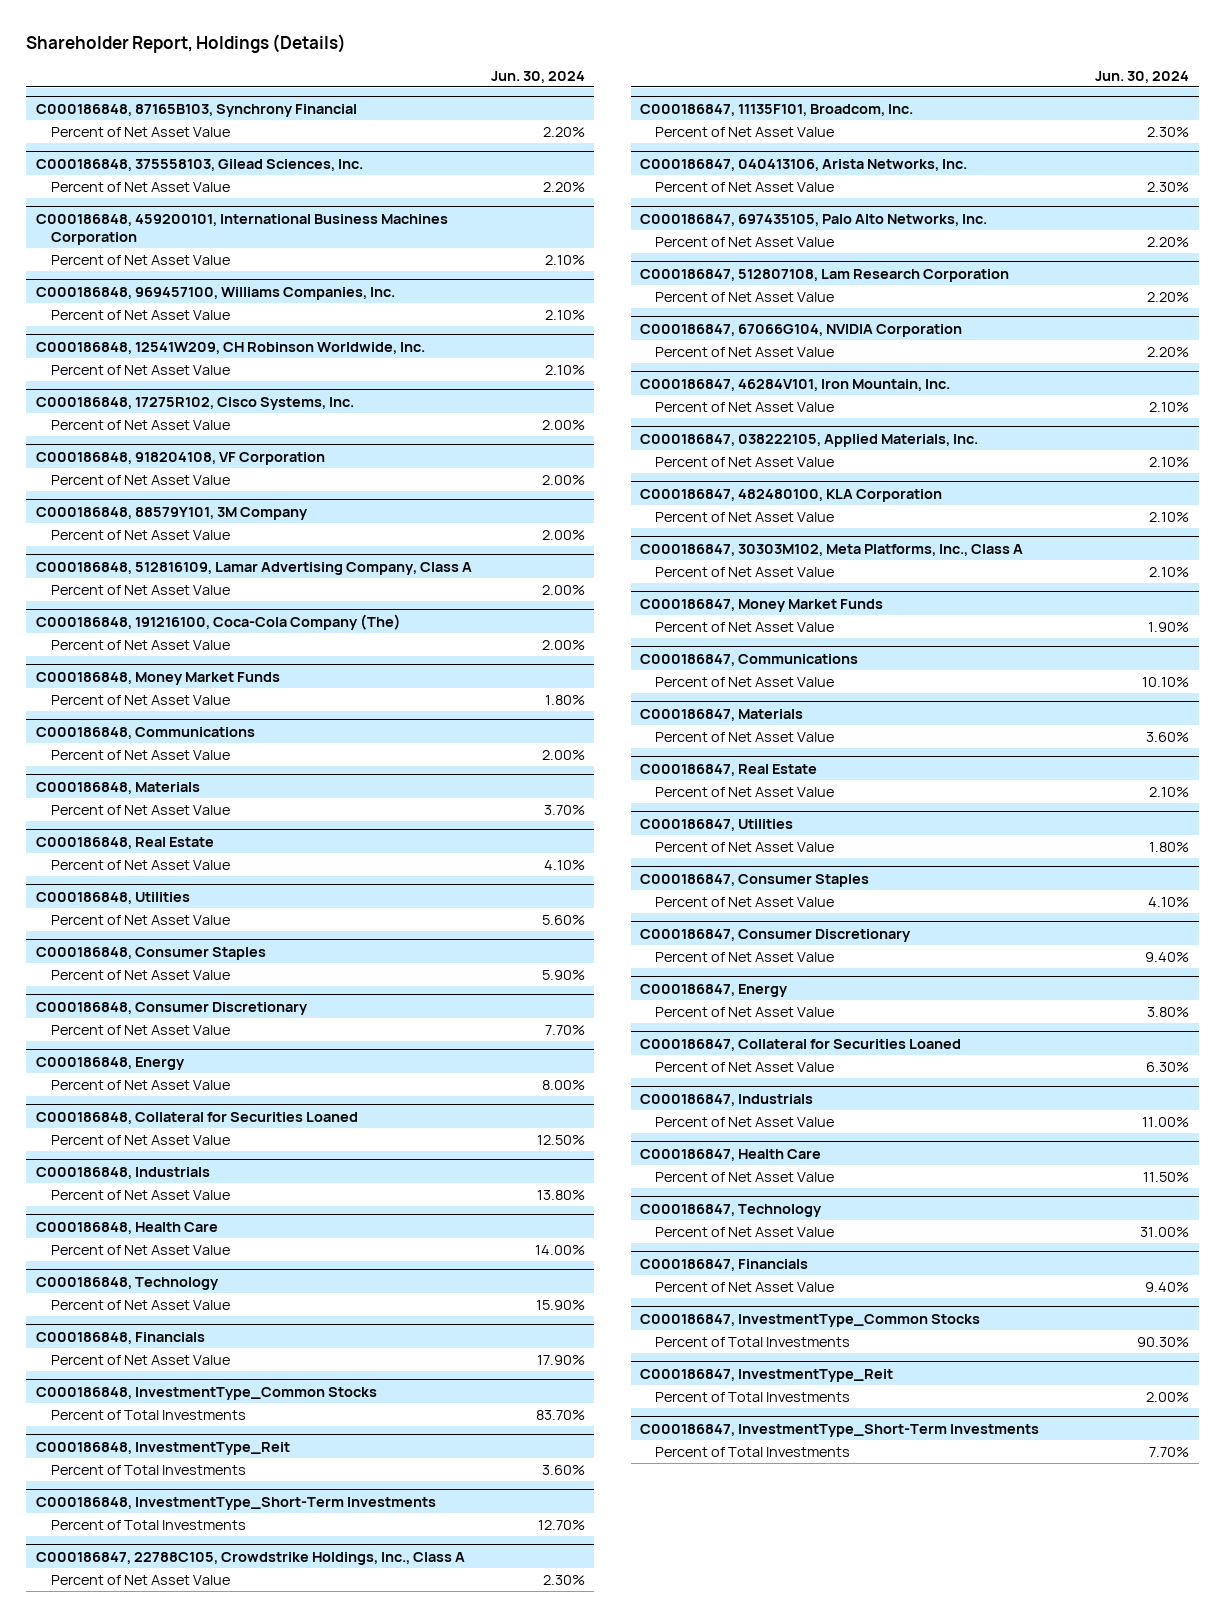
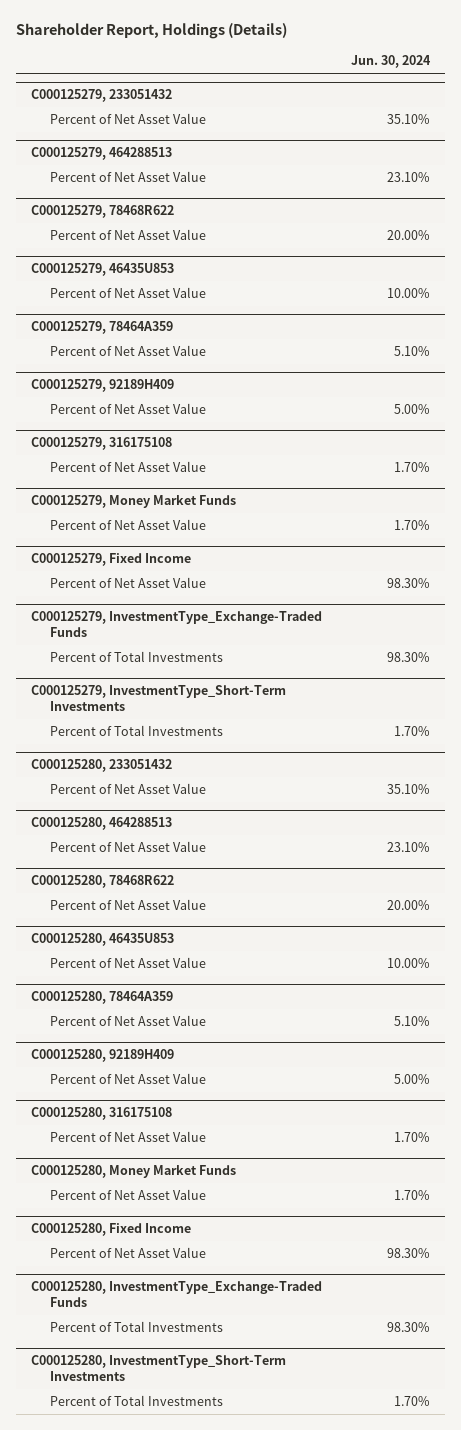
- C000186848, 87165B103, Synchrony Financial
- Percent of Net Asset Value | 2.20%
- C000186848, 375558103, Gilead Sciences, Inc.
- Percent of Net Asset Value | 2.20%
- C000186848, 459200101, International Business Machines Corporation
- Percent of Net Asset Value | 2.10%
- C000186848, 969457100, Williams Companies, Inc.
- Percent of Net Asset Value | 2.10%
- C000186848, 12541W209, CH Robinson Worldwide, Inc.
- Percent of Net Asset Value | 2.10%
- C000186848, 17275R102, Cisco Systems, Inc.
- Percent of Net Asset Value | 2.00%
- C000186848, 918204108, VF Corporation
- Percent of Net Asset Value | 2.00%
- C000186848, 88579Y101, 3M Company
- Percent of Net Asset Value | 2.00%
- C000186848, 512816109, Lamar Advertising Company, Class A
- Percent of Net Asset Value | 2.00%
- C000186848, 191216100, Coca-Cola Company (The)
- Percent of Net Asset Value | 2.00%
- C000186848, Money Market Funds
- Percent of Net Asset Value | 1.80%
- C000186848, Communications
- Percent of Net Asset Value | 2.00%
- C000186848, Materials
- Percent of Net Asset Value | 3.70%
- C000186848, Real Estate
- Percent of Net Asset Value | 4.10%
- C000186848, Utilities
- Percent of Net Asset Value | 5.60%
- C000186848, Consumer Staples
- Percent of Net Asset Value | 5.90%
- C000186848, Consumer Discretionary
- Percent of Net Asset Value | 7.70%
- C000186848, Energy
- Percent of Net Asset Value | 8.00%
- C000186848, Collateral for Securities Loaned
- Percent of Net Asset Value | 12.50%
- C000186848, Industrials
- Percent of Net Asset Value | 13.80%
- C000186848, Health Care
- Percent of Net Asset Value | 14.00%
- C000186848, Technology
- Percent of Net Asset Value | 15.90%
- C000186848, Financials
- Percent of Net Asset Value | 17.90%
- C000186848, InvestmentType_Common Stocks
- Percent of Total Investments | 83.70%
- C000186848, InvestmentType_Reit
- Percent of Total Investments | 3.60%
- C000186848, InvestmentType_Short-Term Investments
- Percent of Total Investments | 12.70%
- C000186847, 22788C105, Crowdstrike Holdings, Inc., Class A
- Percent of Net Asset Value | 2.30%
- C000186847, 11135F101, Broadcom, Inc.
- Percent of Net Asset Value | 2.30%
- C000186847, 040413106, Arista Networks, Inc.
- Percent of Net Asset Value | 2.30%
- C000186847, 697435105, Palo Alto Networks, Inc.
- Percent of Net Asset Value | 2.20%
- C000186847, 512807108, Lam Research Corporation
- Percent of Net Asset Value | 2.20%
- C000186847, 67066G104, NVIDIA Corporation
- Percent of Net Asset Value | 2.20%
- C000186847, 46284V101, Iron Mountain, Inc.
- Percent of Net Asset Value | 2.10%
- C000186847, 038222105, Applied Materials, Inc.
- Percent of Net Asset Value | 2.10%
- C000186847, 482480100, KLA Corporation
- Percent of Net Asset Value | 2.10%
- C000186847, 30303M102, Meta Platforms, Inc., Class A
- Percent of Net Asset Value | 2.10%
- C000186847, Money Market Funds
- Percent of Net Asset Value | 1.90%
- C000186847, Communications
- Percent of Net Asset Value | 10.10%
- C000186847, Materials
- Percent of Net Asset Value | 3.60%
- C000186847, Real Estate
- Percent of Net Asset Value | 2.10%
- C000186847, Utilities
- Percent of Net Asset Value | 1.80%
- C000186847, Consumer Staples
- Percent of Net Asset Value | 4.10%
- C000186847, Consumer Discretionary
- Percent of Net Asset Value | 9.40%
- C000186847, Energy
- Percent of Net Asset Value | 3.80%
- C000186847, Collateral for Securities Loaned
- Percent of Net Asset Value | 6.30%
- C000186847, Industrials
- Percent of Net Asset Value | 11.00%
- C000186847, Health Care
- Percent of Net Asset Value | 11.50%
- C000186847, Technology
- Percent of Net Asset Value | 31.00%
- C000186847, Financials
- Percent of Net Asset Value | 9.40%
- C000186847, InvestmentType_Common Stocks
- Percent of Total Investments | 90.30%
- C000186847, InvestmentType_Reit
- Percent of Total Investments | 2.00%
- C000186847, InvestmentType_Short-Term Investments
- Percent of Total Investments | 7.70%
+ C000125279, 233051432
+ Percent of Net Asset Value | 35.10%
+ C000125279, 464288513
+ Percent of Net Asset Value | 23.10%
+ C000125279, 78468R622
+ Percent of Net Asset Value | 20.00%
+ C000125279, 46435U853
+ Percent of Net Asset Value | 10.00%
+ C000125279, 78464A359
+ Percent of Net Asset Value | 5.10%
+ C000125279, 92189H409
+ Percent of Net Asset Value | 5.00%
+ C000125279, 316175108
+ Percent of Net Asset Value | 1.70%
+ C000125279, Money Market Funds
+ Percent of Net Asset Value | 1.70%
+ C000125279, Fixed Income
+ Percent of Net Asset Value | 98.30%
+ C000125279, InvestmentType_Exchange-Traded Funds
+ Percent of Total Investments | 98.30%
+ C000125279, InvestmentType_Short-Term Investments
+ Percent of Total Investments | 1.70%
+ C000125280, 233051432
+ Percent of Net Asset Value | 35.10%
+ C000125280, 464288513
+ Percent of Net Asset Value | 23.10%
+ C000125280, 78468R622
+ Percent of Net Asset Value | 20.00%
+ C000125280, 46435U853
+ Percent of Net Asset Value | 10.00%
+ C000125280, 78464A359
+ Percent of Net Asset Value | 5.10%
+ C000125280, 92189H409
+ Percent of Net Asset Value | 5.00%
+ C000125280, 316175108
+ Percent of Net Asset Value | 1.70%
+ C000125280, Money Market Funds
+ Percent of Net Asset Value | 1.70%
+ C000125280, Fixed Income
+ Percent of Net Asset Value | 98.30%
+ C000125280, InvestmentType_Exchange-Traded Funds
+ Percent of Total Investments | 98.30%
+ C000125280, InvestmentType_Short-Term Investments
+ Percent of Total Investments | 1.70%

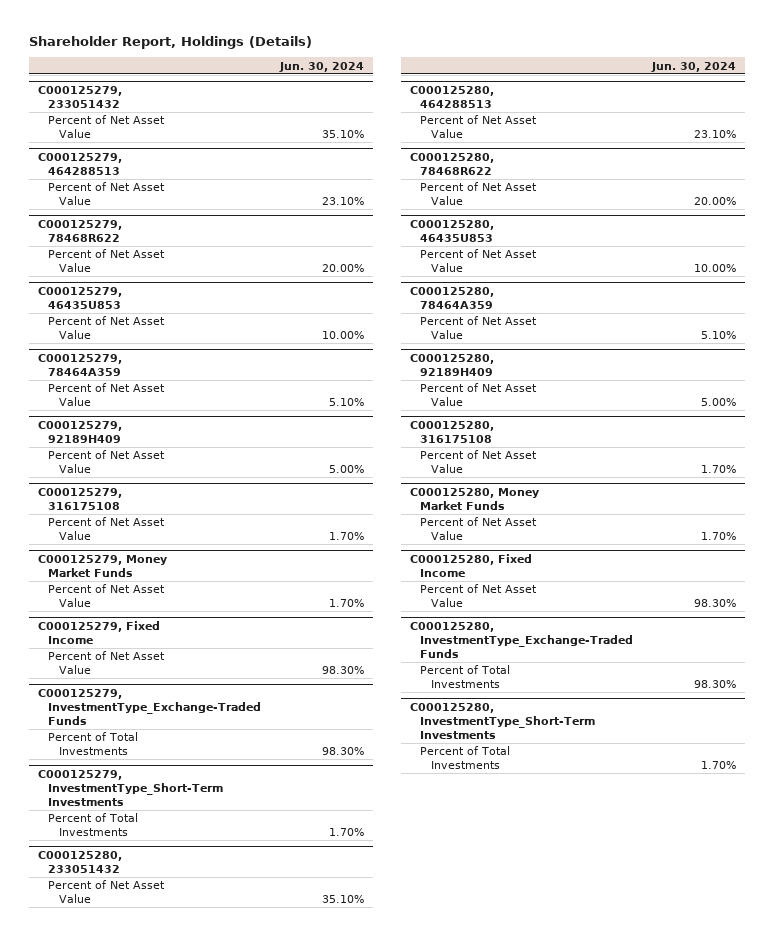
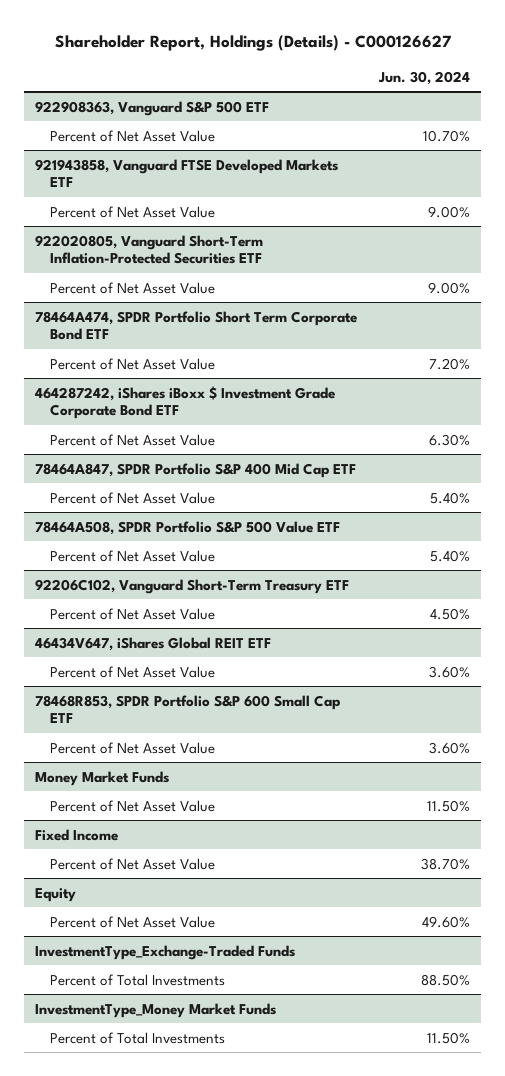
- Shareholder Report, Holdings (Details)
+ Shareholder Report, Holdings (Details) - C000126627
- C000125279, 233051432
- Percent of Net Asset Value | 35.10%
- C000125279, 464288513
- Percent of Net Asset Value | 23.10%
- C000125279, 78468R622
- Percent of Net Asset Value | 20.00%
- C000125279, 46435U853
- Percent of Net Asset Value | 10.00%
- C000125279, 78464A359
- Percent of Net Asset Value | 5.10%
- C000125279, 92189H409
- Percent of Net Asset Value | 5.00%
- C000125279, 316175108
- Percent of Net Asset Value | 1.70%
- C000125279, Money Market Funds
- Percent of Net Asset Value | 1.70%
- C000125279, Fixed Income
- Percent of Net Asset Value | 98.30%
- C000125279, InvestmentType_Exchange-Traded Funds
- Percent of Total Investments | 98.30%
- C000125279, InvestmentType_Short-Term Investments
- Percent of Total Investments | 1.70%
- C000125280, 233051432
- Percent of Net Asset Value | 35.10%
- C000125280, 464288513
- Percent of Net Asset Value | 23.10%
- C000125280, 78468R622
- Percent of Net Asset Value | 20.00%
- C000125280, 46435U853
- Percent of Net Asset Value | 10.00%
- C000125280, 78464A359
- Percent of Net Asset Value | 5.10%
- C000125280, 92189H409
- Percent of Net Asset Value | 5.00%
- C000125280, 316175108
- Percent of Net Asset Value | 1.70%
- C000125280, Money Market Funds
- Percent of Net Asset Value | 1.70%
- C000125280, Fixed Income
- Percent of Net Asset Value | 98.30%
- C000125280, InvestmentType_Exchange-Traded Funds
- Percent of Total Investments | 98.30%
- C000125280, InvestmentType_Short-Term Investments
- Percent of Total Investments | 1.70%
+ 922908363, Vanguard S&P 500 ETF
+ Percent of Net Asset Value | 10.70%
+ 921943858, Vanguard FTSE Developed Markets ETF
+ Percent of Net Asset Value | 9.00%
+ 922020805, Vanguard Short-Term Inflation-Protected Securities ETF
+ Percent of Net Asset Value | 9.00%
+ 78464A474, SPDR Portfolio Short Term Corporate Bond ETF
+ Percent of Net Asset Value | 7.20%
+ 464287242, iShares iBoxx $ Investment Grade Corporate Bond ETF
+ Percent of Net Asset Value | 6.30%
+ 78464A847, SPDR Portfolio S&P 400 Mid Cap ETF
+ Percent of Net Asset Value | 5.40%
+ 78464A508, SPDR Portfolio S&P 500 Value ETF
+ Percent of Net Asset Value | 5.40%
+ 92206C102, Vanguard Short-Term Treasury ETF
+ Percent of Net Asset Value | 4.50%
+ 46434V647, iShares Global REIT ETF
+ Percent of Net Asset Value | 3.60%
+ 78468R853, SPDR Portfolio S&P 600 Small Cap ETF
+ Percent of Net Asset Value | 3.60%
+ Money Market Funds
+ Percent of Net Asset Value | 11.50%
+ Fixed Income
+ Percent of Net Asset Value | 38.70%
+ Equity
+ Percent of Net Asset Value | 49.60%
+ InvestmentType_Exchange-Traded Funds
+ Percent of Total Investments | 88.50%
+ InvestmentType_Money Market Funds
+ Percent of Total Investments | 11.50%

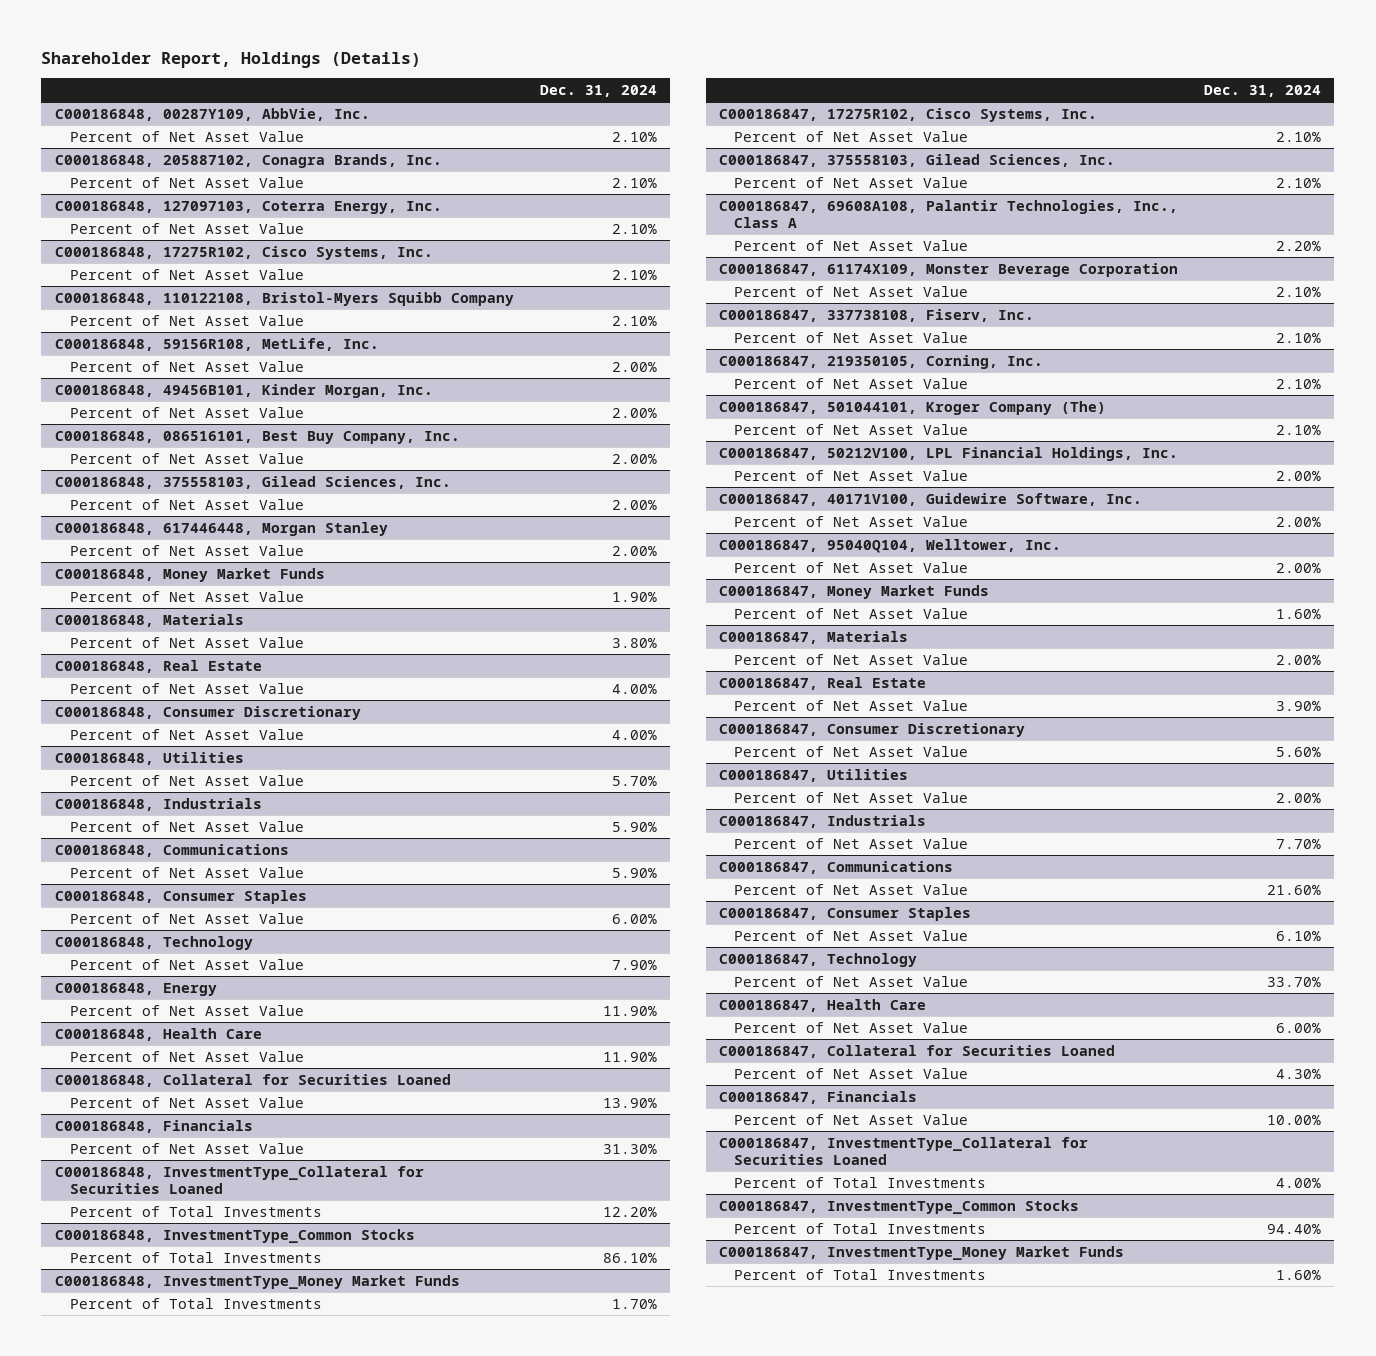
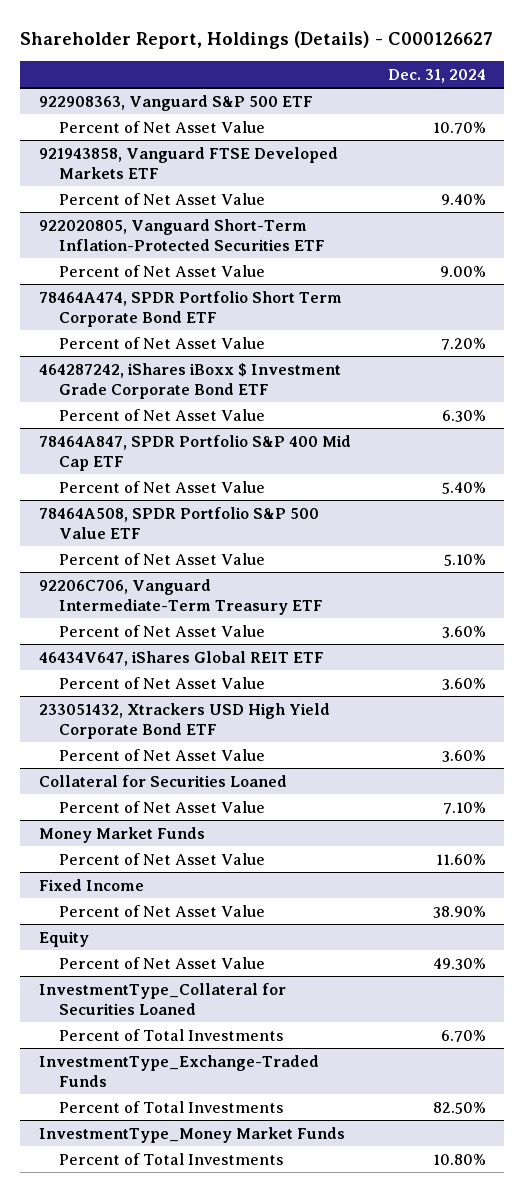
- Shareholder Report, Holdings (Details)
+ Shareholder Report, Holdings (Details) - C000126627
- C000186848, 00287Y109, AbbVie, Inc.
- Percent of Net Asset Value | 2.10%
- C000186848, 205887102, Conagra Brands, Inc.
- Percent of Net Asset Value | 2.10%
- C000186848, 127097103, Coterra Energy, Inc.
- Percent of Net Asset Value | 2.10%
- C000186848, 17275R102, Cisco Systems, Inc.
- Percent of Net Asset Value | 2.10%
- C000186848, 110122108, Bristol-Myers Squibb Company
- Percent of Net Asset Value | 2.10%
- C000186848, 59156R108, MetLife, Inc.
- Percent of Net Asset Value | 2.00%
- C000186848, 49456B101, Kinder Morgan, Inc.
- Percent of Net Asset Value | 2.00%
- C000186848, 086516101, Best Buy Company, Inc.
- Percent of Net Asset Value | 2.00%
- C000186848, 375558103, Gilead Sciences, Inc.
- Percent of Net Asset Value | 2.00%
- C000186848, 617446448, Morgan Stanley
- Percent of Net Asset Value | 2.00%
- C000186848, Money Market Funds
- Percent of Net Asset Value | 1.90%
- C000186848, Materials
- Percent of Net Asset Value | 3.80%
- C000186848, Real Estate
- Percent of Net Asset Value | 4.00%
- C000186848, Consumer Discretionary
- Percent of Net Asset Value | 4.00%
- C000186848, Utilities
- Percent of Net Asset Value | 5.70%
- C000186848, Industrials
- Percent of Net Asset Value | 5.90%
- C000186848, Communications
- Percent of Net Asset Value | 5.90%
- C000186848, Consumer Staples
- Percent of Net Asset Value | 6.00%
- C000186848, Technology
- Percent of Net Asset Value | 7.90%
- C000186848, Energy
- Percent of Net Asset Value | 11.90%
- C000186848, Health Care
- Percent of Net Asset Value | 11.90%
- C000186848, Collateral for Securities Loaned
- Percent of Net Asset Value | 13.90%
- C000186848, Financials
- Percent of Net Asset Value | 31.30%
- C000186848, InvestmentType_Collateral for Securities Loaned
- Percent of Total Investments | 12.20%
- C000186848, InvestmentType_Common Stocks
- Percent of Total Investments | 86.10%
- C000186848, InvestmentType_Money Market Funds
- Percent of Total Investments | 1.70%
- C000186847, 17275R102, Cisco Systems, Inc.
- Percent of Net Asset Value | 2.10%
- C000186847, 375558103, Gilead Sciences, Inc.
- Percent of Net Asset Value | 2.10%
- C000186847, 69608A108, Palantir Technologies, Inc., Class A
- Percent of Net Asset Value | 2.20%
- C000186847, 61174X109, Monster Beverage Corporation
- Percent of Net Asset Value | 2.10%
- C000186847, 337738108, Fiserv, Inc.
- Percent of Net Asset Value | 2.10%
- C000186847, 219350105, Corning, Inc.
- Percent of Net Asset Value | 2.10%
- C000186847, 501044101, Kroger Company (The)
- Percent of Net Asset Value | 2.10%
- C000186847, 50212V100, LPL Financial Holdings, Inc.
- Percent of Net Asset Value | 2.00%
- C000186847, 40171V100, Guidewire Software, Inc.
- Percent of Net Asset Value | 2.00%
- C000186847, 95040Q104, Welltower, Inc.
- Percent of Net Asset Value | 2.00%
- C000186847, Money Market Funds
- Percent of Net Asset Value | 1.60%
- C000186847, Materials
- Percent of Net Asset Value | 2.00%
- C000186847, Real Estate
- Percent of Net Asset Value | 3.90%
- C000186847, Consumer Discretionary
- Percent of Net Asset Value | 5.60%
- C000186847, Utilities
- Percent of Net Asset Value | 2.00%
- C000186847, Industrials
- Percent of Net Asset Value | 7.70%
- C000186847, Communications
- Percent of Net Asset Value | 21.60%
- C000186847, Consumer Staples
- Percent of Net Asset Value | 6.10%
- C000186847, Technology
- Percent of Net Asset Value | 33.70%
- C000186847, Health Care
- Percent of Net Asset Value | 6.00%
- C000186847, Collateral for Securities Loaned
- Percent of Net Asset Value | 4.30%
- C000186847, Financials
- Percent of Net Asset Value | 10.00%
- C000186847, InvestmentType_Collateral for Securities Loaned
- Percent of Total Investments | 4.00%
- C000186847, InvestmentType_Common Stocks
- Percent of Total Investments | 94.40%
- C000186847, InvestmentType_Money Market Funds
- Percent of Total Investments | 1.60%
+ 922908363, Vanguard S&P 500 ETF
+ Percent of Net Asset Value | 10.70%
+ 921943858, Vanguard FTSE Developed Markets ETF
+ Percent of Net Asset Value | 9.40%
+ 922020805, Vanguard Short-Term Inflation-Protected Securities ETF
+ Percent of Net Asset Value | 9.00%
+ 78464A474, SPDR Portfolio Short Term Corporate Bond ETF
+ Percent of Net Asset Value | 7.20%
+ 464287242, iShares iBoxx $ Investment Grade Corporate Bond ETF
+ Percent of Net Asset Value | 6.30%
+ 78464A847, SPDR Portfolio S&P 400 Mid Cap ETF
+ Percent of Net Asset Value | 5.40%
+ 78464A508, SPDR Portfolio S&P 500 Value ETF
+ Percent of Net Asset Value | 5.10%
+ 92206C706, Vanguard Intermediate-Term Treasury ETF
+ Percent of Net Asset Value | 3.60%
+ 46434V647, iShares Global REIT ETF
+ Percent of Net Asset Value | 3.60%
+ 233051432, Xtrackers USD High Yield Corporate Bond ETF
+ Percent of Net Asset Value | 3.60%
+ Collateral for Securities Loaned
+ Percent of Net Asset Value | 7.10%
+ Money Market Funds
+ Percent of Net Asset Value | 11.60%
+ Fixed Income
+ Percent of Net Asset Value | 38.90%
+ Equity
+ Percent of Net Asset Value | 49.30%
+ InvestmentType_Collateral for Securities Loaned
+ Percent of Total Investments | 6.70%
+ InvestmentType_Exchange-Traded Funds
+ Percent of Total Investments | 82.50%
+ InvestmentType_Money Market Funds
+ Percent of Total Investments | 10.80%

